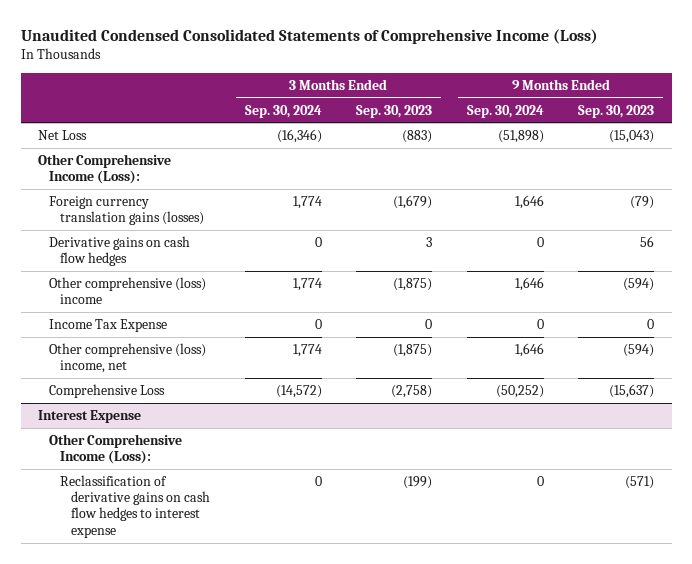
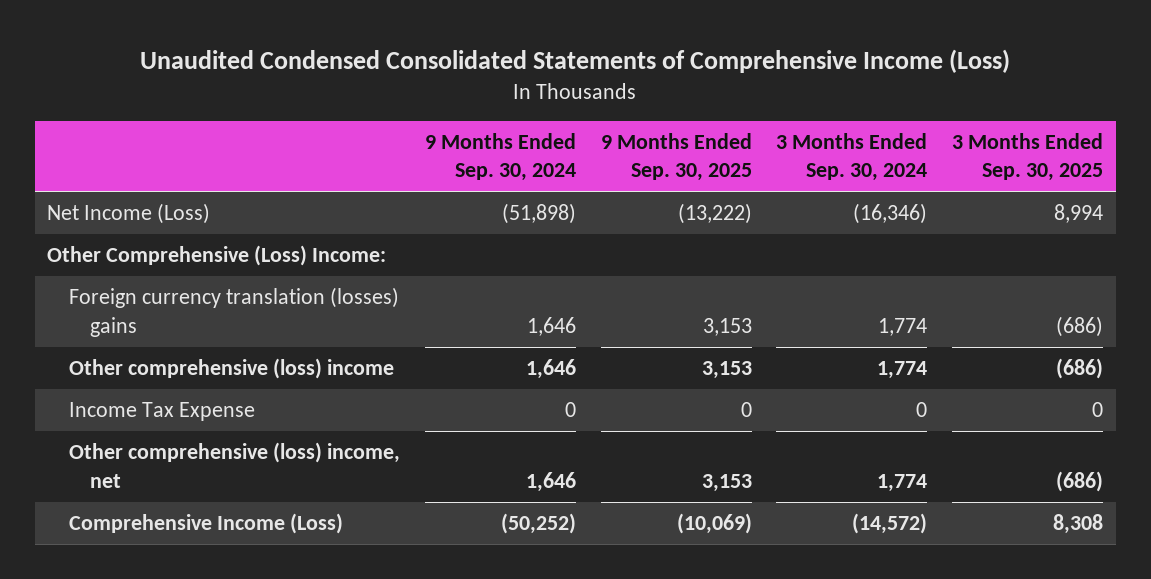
- | 3 Months Ended Sep. 30, 2024 | 3 Months Ended Sep. 30, 2023 | 9 Months Ended Sep. 30, 2024 | 9 Months Ended Sep. 30, 2023
+ | 9 Months Ended Sep. 30, 2024 | 9 Months Ended Sep. 30, 2025 | 3 Months Ended Sep. 30, 2024 | 3 Months Ended Sep. 30, 2025
- Net Loss | (16,346) | (883) | (51,898) | (15,043)
- Other Comprehensive Income (Loss):
- Foreign currency translation gains (losses) | 1,774 | (1,679) | 1,646 | (79)
- Derivative gains on cash flow hedges | 0 | 3 | 0 | 56
+ Net Income (Loss) | (51,898) | (13,222) | (16,346) | 8,994
+ Other Comprehensive (Loss) Income:
+ Foreign currency translation (losses) gains | 1,646 | 3,153 | 1,774 | (686)
- Comprehensive Loss | (14,572) | (2,758) | (50,252) | (15,637)
- Interest Expense
- Other Comprehensive Income (Loss):
- Reclassification of derivative gains on cash flow hedges to interest expense | 0 | (199) | 0 | (571)
+ Comprehensive Income (Loss) | (50,252) | (10,069) | (14,572) | 8,308

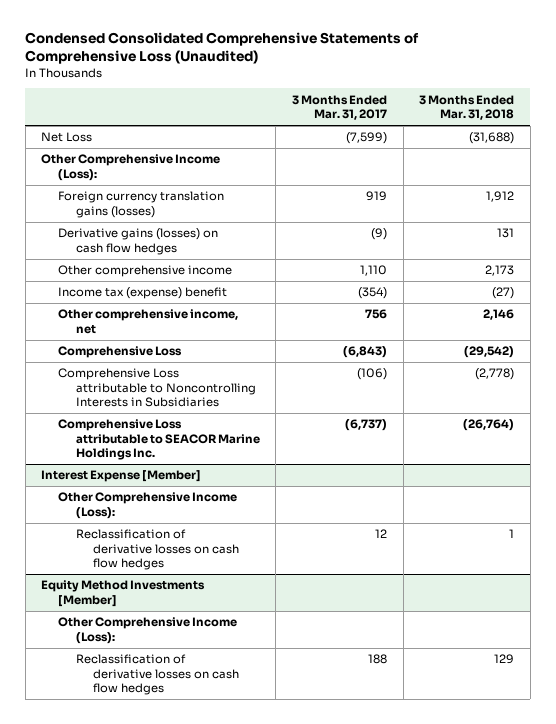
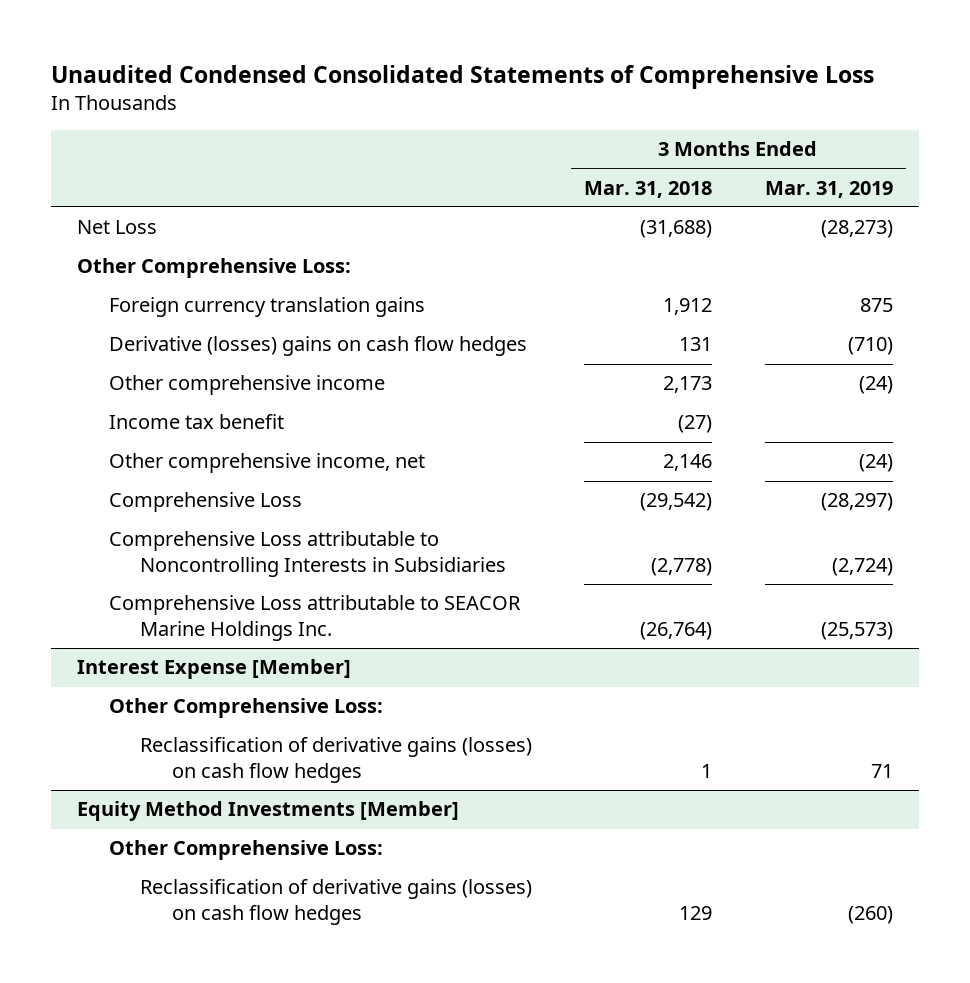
- Condensed Consolidated Comprehensive Statements of Comprehensive Loss (Unaudited)
+ Unaudited Condensed Consolidated Statements of Comprehensive Loss
- | 3 Months Ended Mar. 31, 2017 | 3 Months Ended Mar. 31, 2018
+ | 3 Months Ended Mar. 31, 2018 | 3 Months Ended Mar. 31, 2019
- Other Comprehensive Income (Loss):
- Foreign currency translation gains (losses) | 919 | 1,912
- Derivative gains (losses) on cash flow hedges | (9) | 131
+ Other Comprehensive Loss:
+ Foreign currency translation gains | 1,912 | 875
+ Derivative (losses) gains on cash flow hedges | 131 | (710)
- Income tax (expense) benefit | (354) | (27)
+ Income tax benefit | (27) |
@ Interest Expense [Member]
- Other Comprehensive Income (Loss):
- Reclassification of derivative losses on cash flow hedges | 12 | 1
+ Other Comprehensive Loss:
+ Reclassification of derivative gains (losses) on cash flow hedges | 1 | 71
@ Equity Method Investments [Member]
- Other Comprehensive Income (Loss):
- Reclassification of derivative losses on cash flow hedges | 188 | 129
+ Other Comprehensive Loss:
+ Reclassification of derivative gains (losses) on cash flow hedges | 129 | (260)

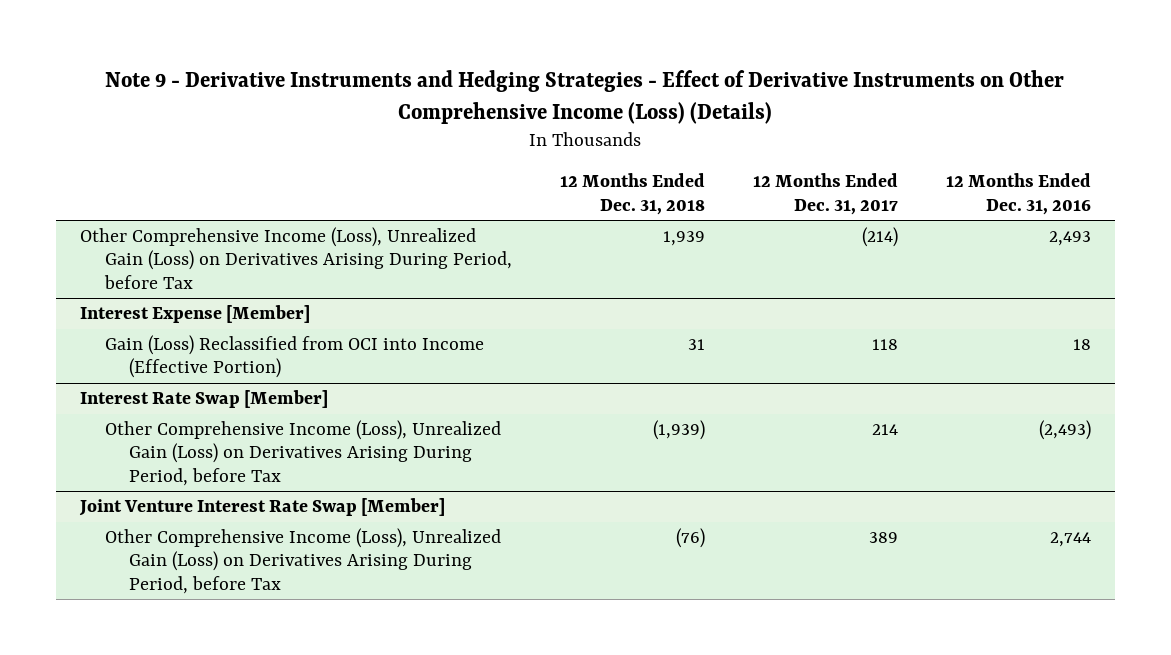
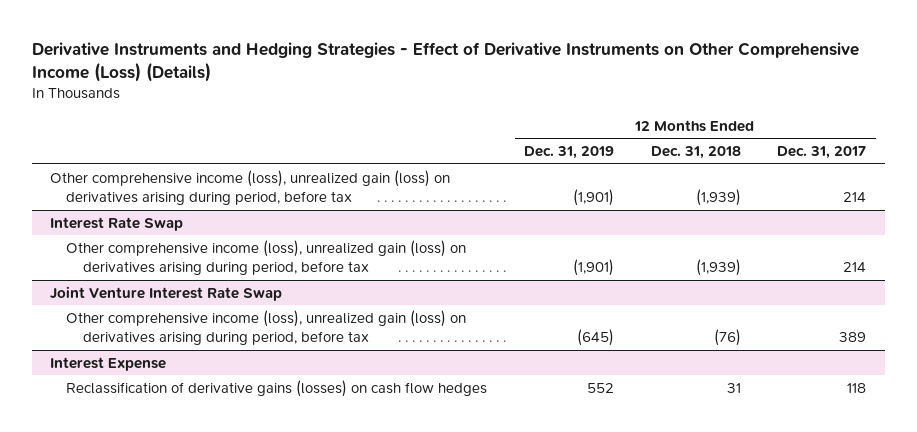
- Note 9 - Derivative Instruments and Hedging Strategies - Effect of Derivative Instruments on Other Comprehensive Income (Loss) (Details)
+ Derivative Instruments and Hedging Strategies - Effect of Derivative Instruments on Other Comprehensive Income (Loss) (Details)
- | 12 Months Ended Dec. 31, 2018 | 12 Months Ended Dec. 31, 2017 | 12 Months Ended Dec. 31, 2016
+ | 12 Months Ended Dec. 31, 2019 | 12 Months Ended Dec. 31, 2018 | 12 Months Ended Dec. 31, 2017
- Other Comprehensive Income (Loss), Unrealized Gain (Loss) on Derivatives Arising During Period, before Tax | 1,939 | (214) | 2,493
- Interest Expense [Member]
- Gain (Loss) Reclassified from OCI into Income (Effective Portion) | 31 | 118 | 18
- Interest Rate Swap [Member]
- Other Comprehensive Income (Loss), Unrealized Gain (Loss) on Derivatives Arising During Period, before Tax | (1,939) | 214 | (2,493)
- Joint Venture Interest Rate Swap [Member]
- Other Comprehensive Income (Loss), Unrealized Gain (Loss) on Derivatives Arising During Period, before Tax | (76) | 389 | 2,744
+ Other comprehensive income (loss), unrealized gain (loss) on derivatives arising during period, before tax | (1,901) | (1,939) | 214
+ Interest Rate Swap
+ Other comprehensive income (loss), unrealized gain (loss) on derivatives arising during period, before tax | (1,901) | (1,939) | 214
+ Joint Venture Interest Rate Swap
+ Other comprehensive income (loss), unrealized gain (loss) on derivatives arising during period, before tax | (645) | (76) | 389
+ Interest Expense
+ Reclassification of derivative gains (losses) on cash flow hedges | 552 | 31 | 118

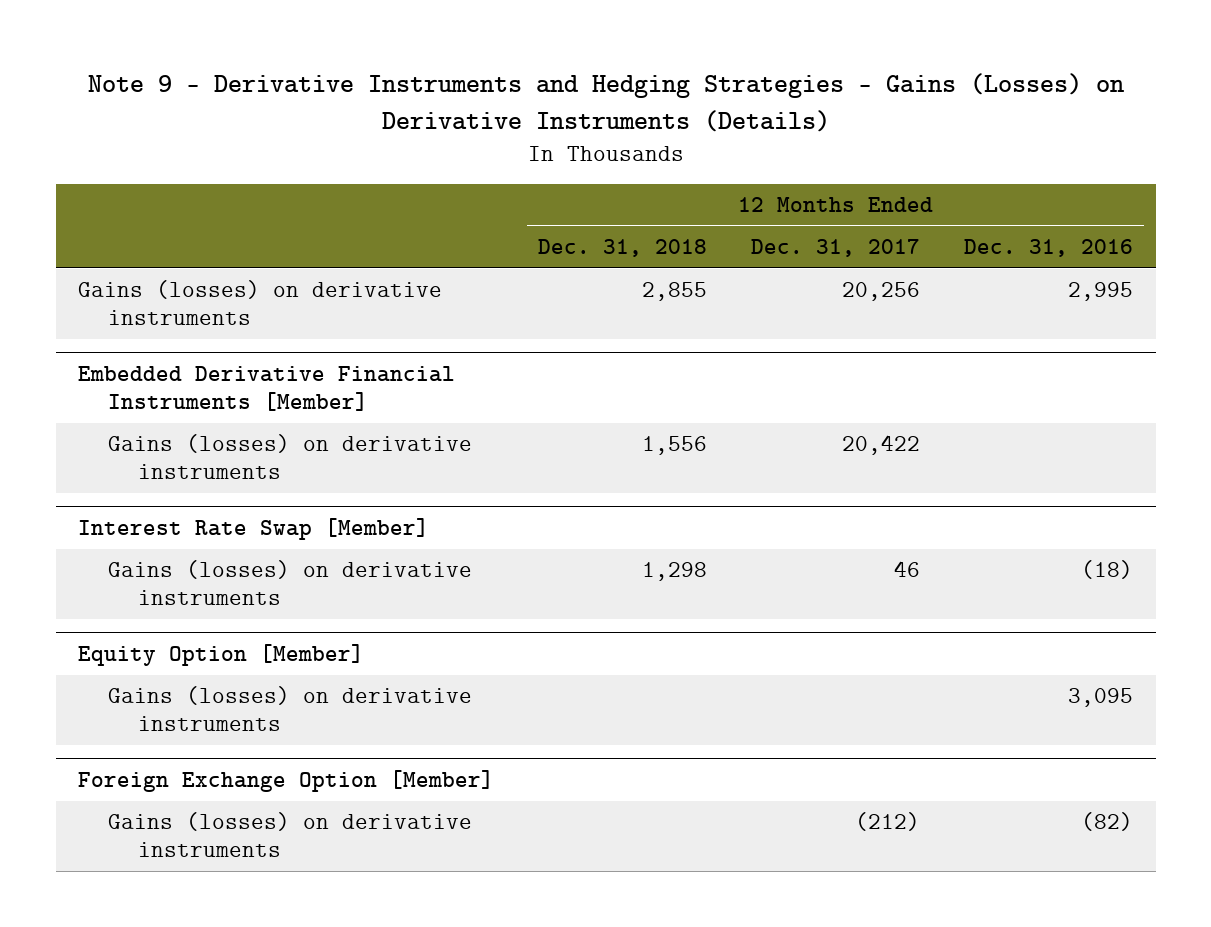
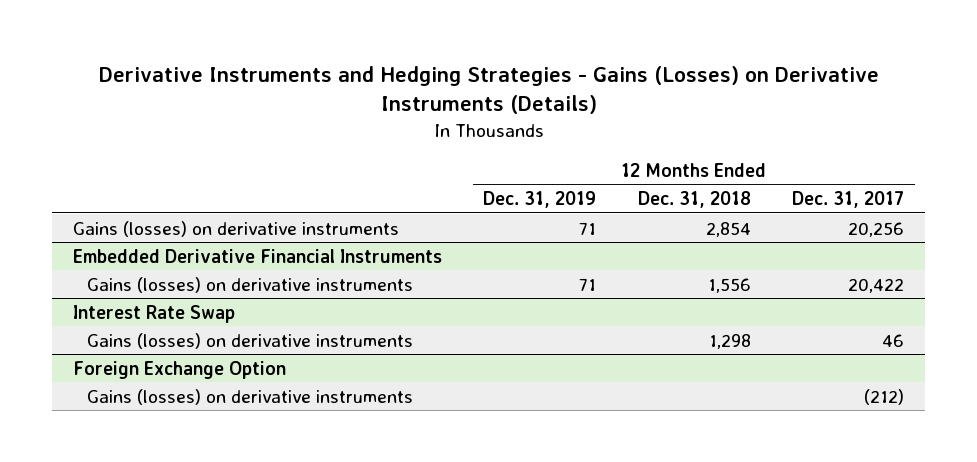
- Note 9 - Derivative Instruments and Hedging Strategies - Gains (Losses) on Derivative Instruments (Details)
+ Derivative Instruments and Hedging Strategies - Gains (Losses) on Derivative Instruments (Details)
- | 12 Months Ended Dec. 31, 2018 | 12 Months Ended Dec. 31, 2017 | 12 Months Ended Dec. 31, 2016
+ | 12 Months Ended Dec. 31, 2019 | 12 Months Ended Dec. 31, 2018 | 12 Months Ended Dec. 31, 2017
- Gains (losses) on derivative instruments | 2,855 | 20,256 | 2,995
- Embedded Derivative Financial Instruments [Member]
+ Gains (losses) on derivative instruments | 71 | 2,854 | 20,256
+ Embedded Derivative Financial Instruments
- Interest Rate Swap [Member]
+ Interest Rate Swap
- Equity Option [Member]
- Gains (losses) on derivative instruments | | | 3,095
- Foreign Exchange Option [Member]
+ Foreign Exchange Option

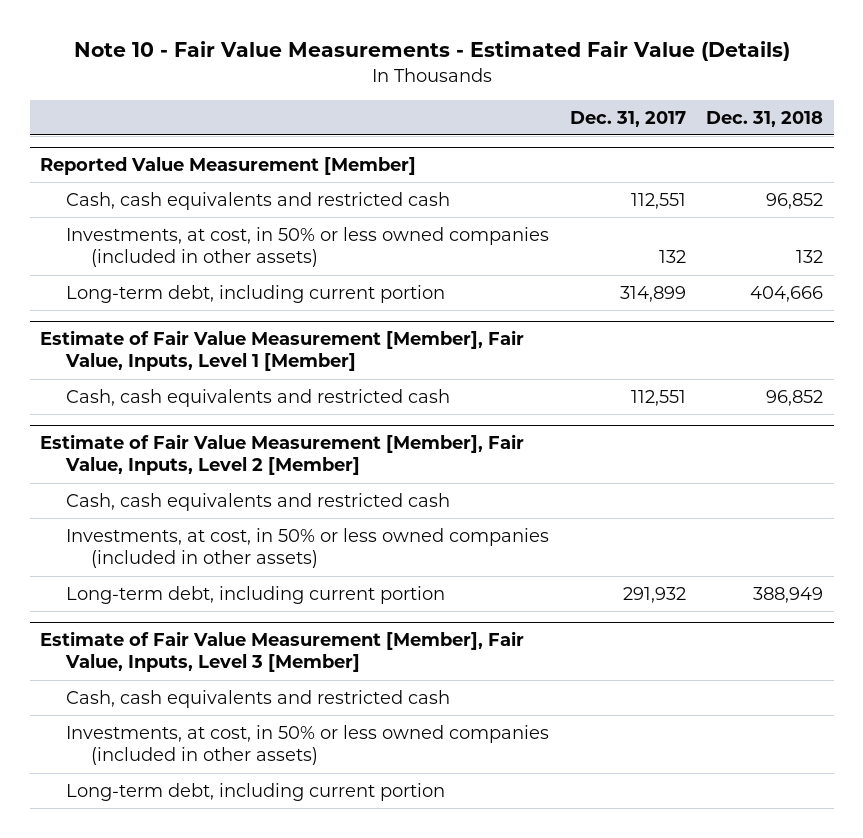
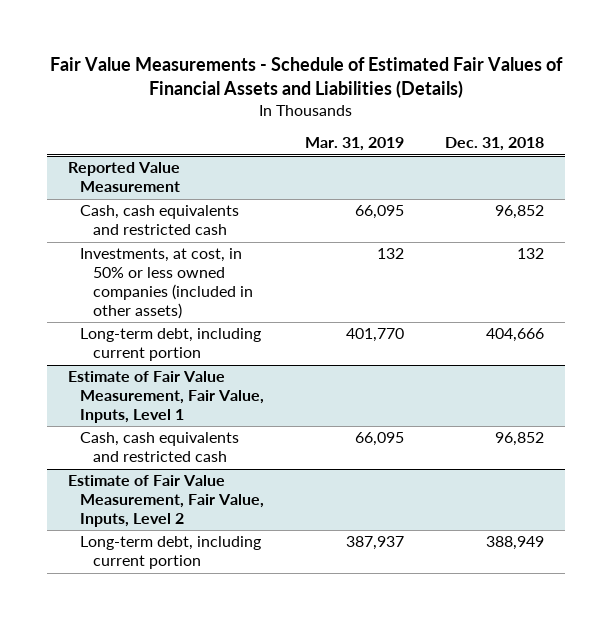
- Note 10 - Fair Value Measurements - Estimated Fair Value (Details)
+ Fair Value Measurements - Schedule of Estimated Fair Values of Financial Assets and Liabilities (Details)
- | Dec. 31, 2017 | Dec. 31, 2018
+ | Mar. 31, 2019 | Dec. 31, 2018
- Reported Value Measurement [Member]
+ Reported Value Measurement
- Estimate of Fair Value Measurement [Member], Fair Value, Inputs, Level 1 [Member]
+ Estimate of Fair Value Measurement, Fair Value, Inputs, Level 1
- Estimate of Fair Value Measurement [Member], Fair Value, Inputs, Level 2 [Member]
- Cash, cash equivalents and restricted cash
- Investments, at cost, in 50% or less owned companies (included in other assets)
+ Estimate of Fair Value Measurement, Fair Value, Inputs, Level 2
- Estimate of Fair Value Measurement [Member], Fair Value, Inputs, Level 3 [Member]
- Cash, cash equivalents and restricted cash
- Investments, at cost, in 50% or less owned companies (included in other assets)
- Long-term debt, including current portion

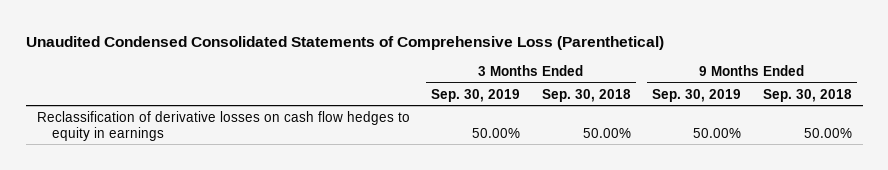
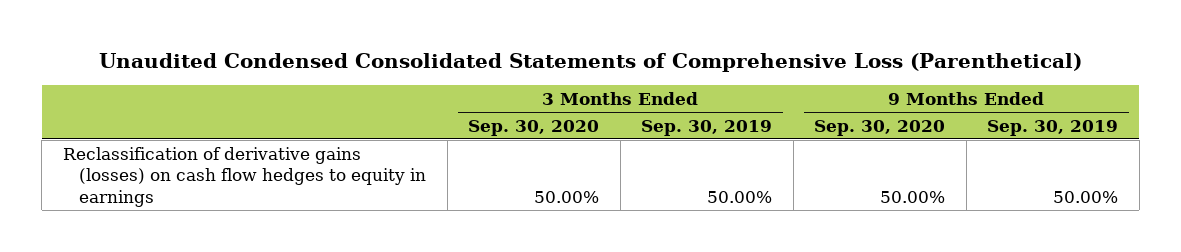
- | 3 Months Ended Sep. 30, 2019 | 3 Months Ended Sep. 30, 2018 | 9 Months Ended Sep. 30, 2019 | 9 Months Ended Sep. 30, 2018
+ | 3 Months Ended Sep. 30, 2020 | 3 Months Ended Sep. 30, 2019 | 9 Months Ended Sep. 30, 2020 | 9 Months Ended Sep. 30, 2019
- Reclassification of derivative losses on cash flow hedges to equity in earnings | 50.00% | 50.00% | 50.00% | 50.00%
+ Reclassification of derivative gains (losses) on cash flow hedges to equity in earnings | 50.00% | 50.00% | 50.00% | 50.00%

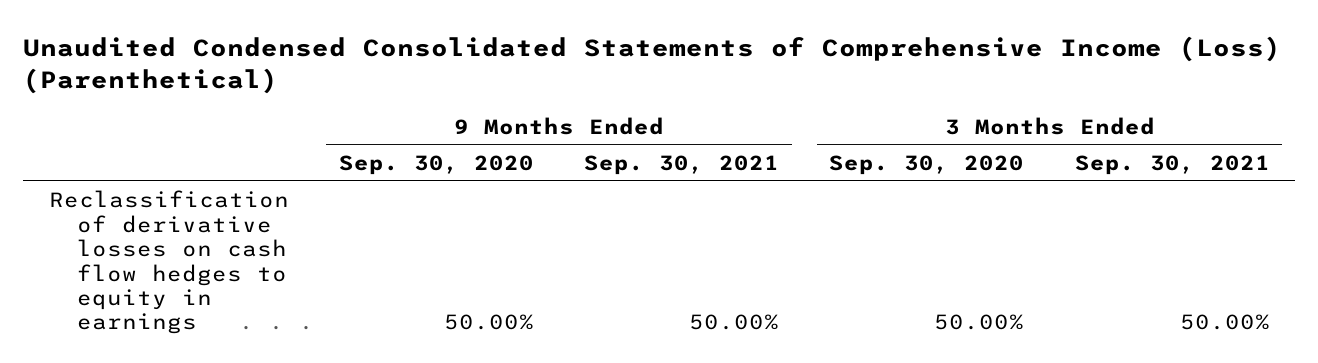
- Unaudited Condensed Consolidated Statements of Comprehensive Loss (Parenthetical)
+ Unaudited Condensed Consolidated Statements of Comprehensive Income (Loss) (Parenthetical)
- | 3 Months Ended Sep. 30, 2020 | 3 Months Ended Sep. 30, 2019 | 9 Months Ended Sep. 30, 2020 | 9 Months Ended Sep. 30, 2019
+ | 9 Months Ended Sep. 30, 2020 | 9 Months Ended Sep. 30, 2021 | 3 Months Ended Sep. 30, 2020 | 3 Months Ended Sep. 30, 2021
- Reclassification of derivative gains (losses) on cash flow hedges to equity in earnings | 50.00% | 50.00% | 50.00% | 50.00%
+ Reclassification of derivative losses on cash flow hedges to equity in earnings | 50.00% | 50.00% | 50.00% | 50.00%

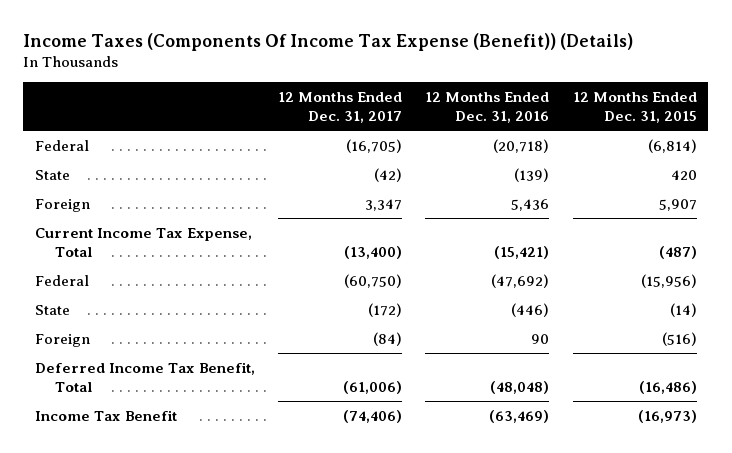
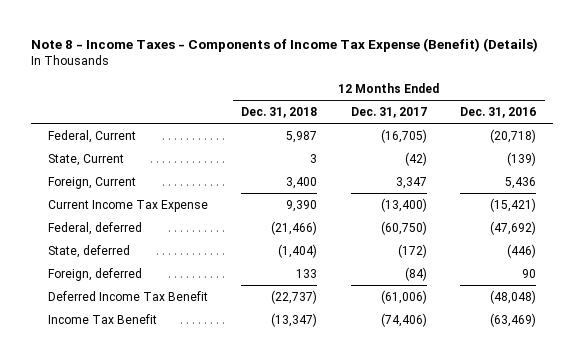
- Income Taxes (Components Of Income Tax Expense (Benefit)) (Details)
+ Note 8 - Income Taxes - Components of Income Tax Expense (Benefit) (Details)
- | 12 Months Ended Dec. 31, 2017 | 12 Months Ended Dec. 31, 2016 | 12 Months Ended Dec. 31, 2015
+ | 12 Months Ended Dec. 31, 2018 | 12 Months Ended Dec. 31, 2017 | 12 Months Ended Dec. 31, 2016
- Federal | (16,705) | (20,718) | (6,814)
- State | (42) | (139) | 420
- Foreign | 3,347 | 5,436 | 5,907
- Current Income Tax Expense, Total | (13,400) | (15,421) | (487)
- Federal | (60,750) | (47,692) | (15,956)
- State | (172) | (446) | (14)
- Foreign | (84) | 90 | (516)
- Deferred Income Tax Benefit, Total | (61,006) | (48,048) | (16,486)
+ Federal, Current | 5,987 | (16,705) | (20,718)
+ State, Current | 3 | (42) | (139)
+ Foreign, Current | 3,400 | 3,347 | 5,436
+ Current Income Tax Expense | 9,390 | (13,400) | (15,421)
+ Federal, deferred | (21,466) | (60,750) | (47,692)
+ State, deferred | (1,404) | (172) | (446)
+ Foreign, deferred | 133 | (84) | 90
+ Deferred Income Tax Benefit | (22,737) | (61,006) | (48,048)

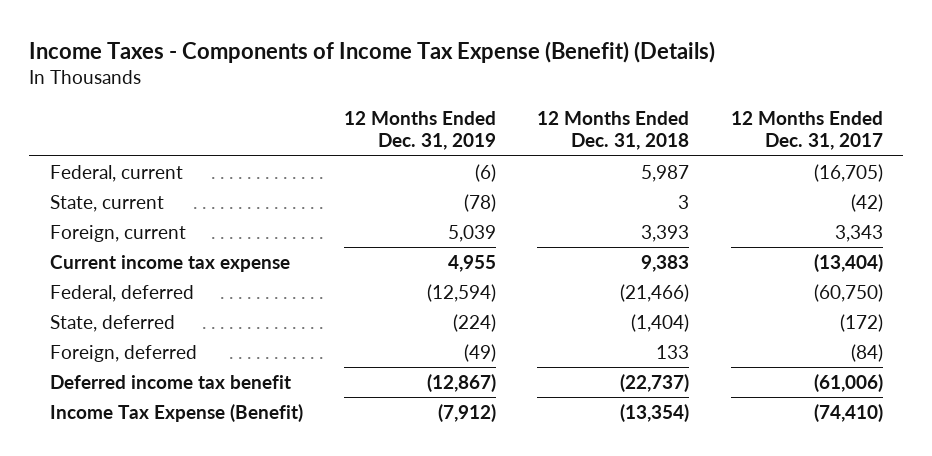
- Note 8 - Income Taxes - Components of Income Tax Expense (Benefit) (Details)
+ Income Taxes - Components of Income Tax Expense (Benefit) (Details)
- | 12 Months Ended Dec. 31, 2018 | 12 Months Ended Dec. 31, 2017 | 12 Months Ended Dec. 31, 2016
+ | 12 Months Ended Dec. 31, 2019 | 12 Months Ended Dec. 31, 2018 | 12 Months Ended Dec. 31, 2017
- Federal, Current | 5,987 | (16,705) | (20,718)
- State, Current | 3 | (42) | (139)
- Foreign, Current | 3,400 | 3,347 | 5,436
- Current Income Tax Expense | 9,390 | (13,400) | (15,421)
+ Federal, current | (6) | 5,987 | (16,705)
+ State, current | (78) | 3 | (42)
+ Foreign, current | 5,039 | 3,393 | 3,343
+ Current income tax expense | 4,955 | 9,383 | (13,404)
- Deferred Income Tax Benefit | (22,737) | (61,006) | (48,048)
- Income Tax Benefit | (13,347) | (74,406) | (63,469)
+ Deferred income tax benefit | (12,867) | (22,737) | (61,006)
+ Income Tax Expense (Benefit) | (7,912) | (13,354) | (74,410)

